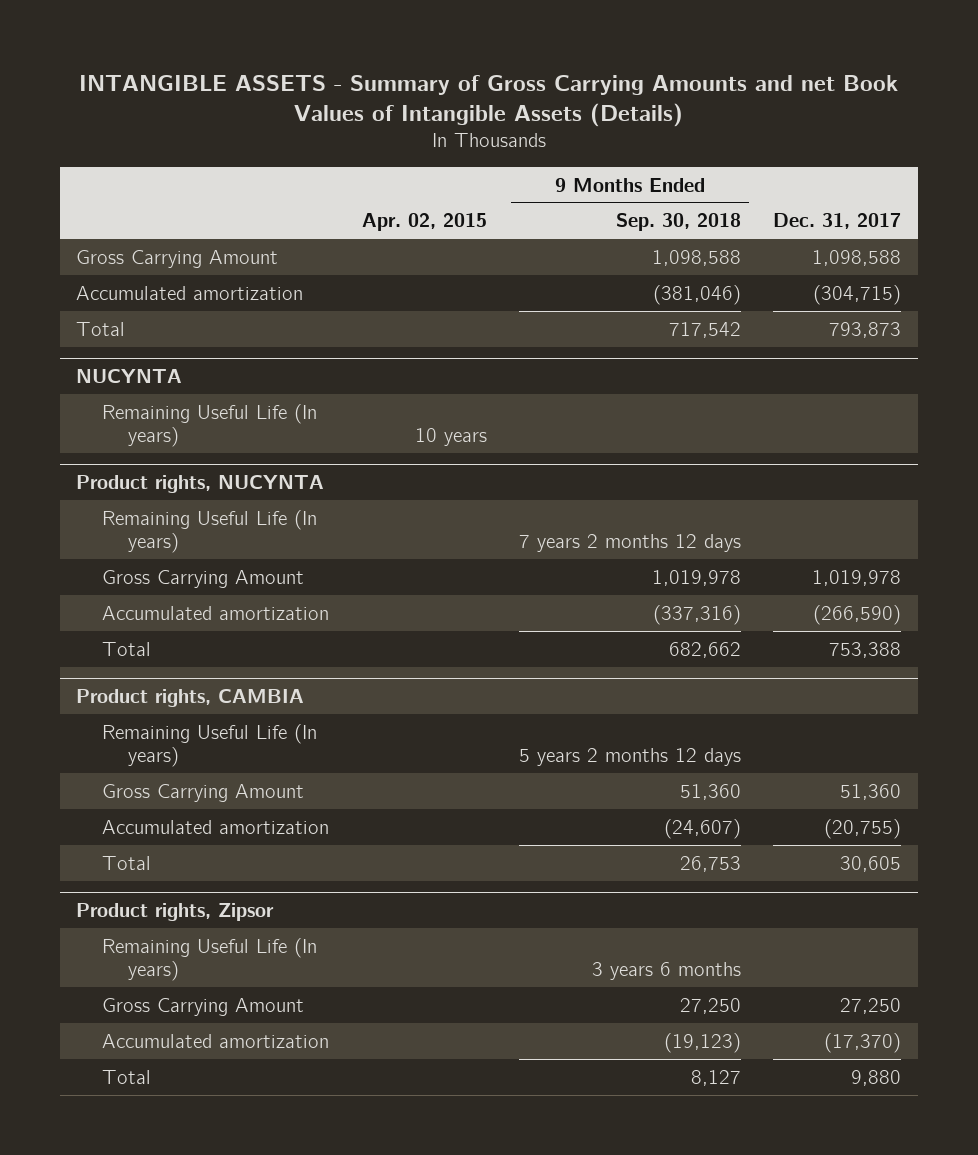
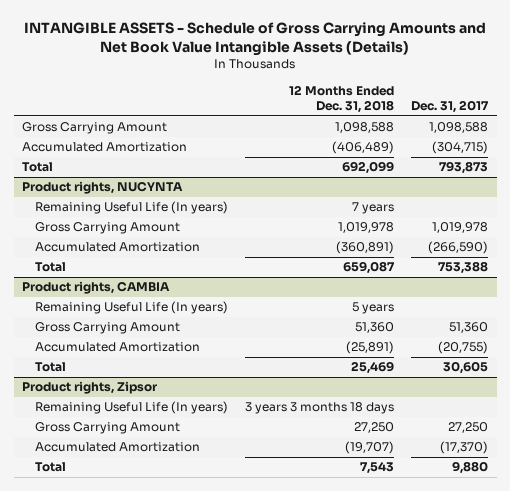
- INTANGIBLE ASSETS - Summary of Gross Carrying Amounts and net Book Values of Intangible Assets (Details)
+ INTANGIBLE ASSETS - Schedule of Gross Carrying Amounts and Net Book Value Intangible Assets (Details)
- | Apr. 02, 2015 | 9 Months Ended Sep. 30, 2018 | Dec. 31, 2017
+ | 12 Months Ended Dec. 31, 2018 | Dec. 31, 2017
- Accumulated amortization | | (381,046) | (304,715)
+ Accumulated Amortization | (406,489) | (304,715)
- NUCYNTA
- Remaining Useful Life (In years) | 10 years | |
@ Product rights, NUCYNTA
- Accumulated amortization | | (337,316) | (266,590)
+ Accumulated Amortization | (360,891) | (266,590)
@ Product rights, CAMBIA
- Accumulated amortization | | (24,607) | (20,755)
+ Accumulated Amortization | (25,891) | (20,755)
@ Product rights, Zipsor
- Accumulated amortization | | (19,123) | (17,370)
+ Accumulated Amortization | (19,707) | (17,370)

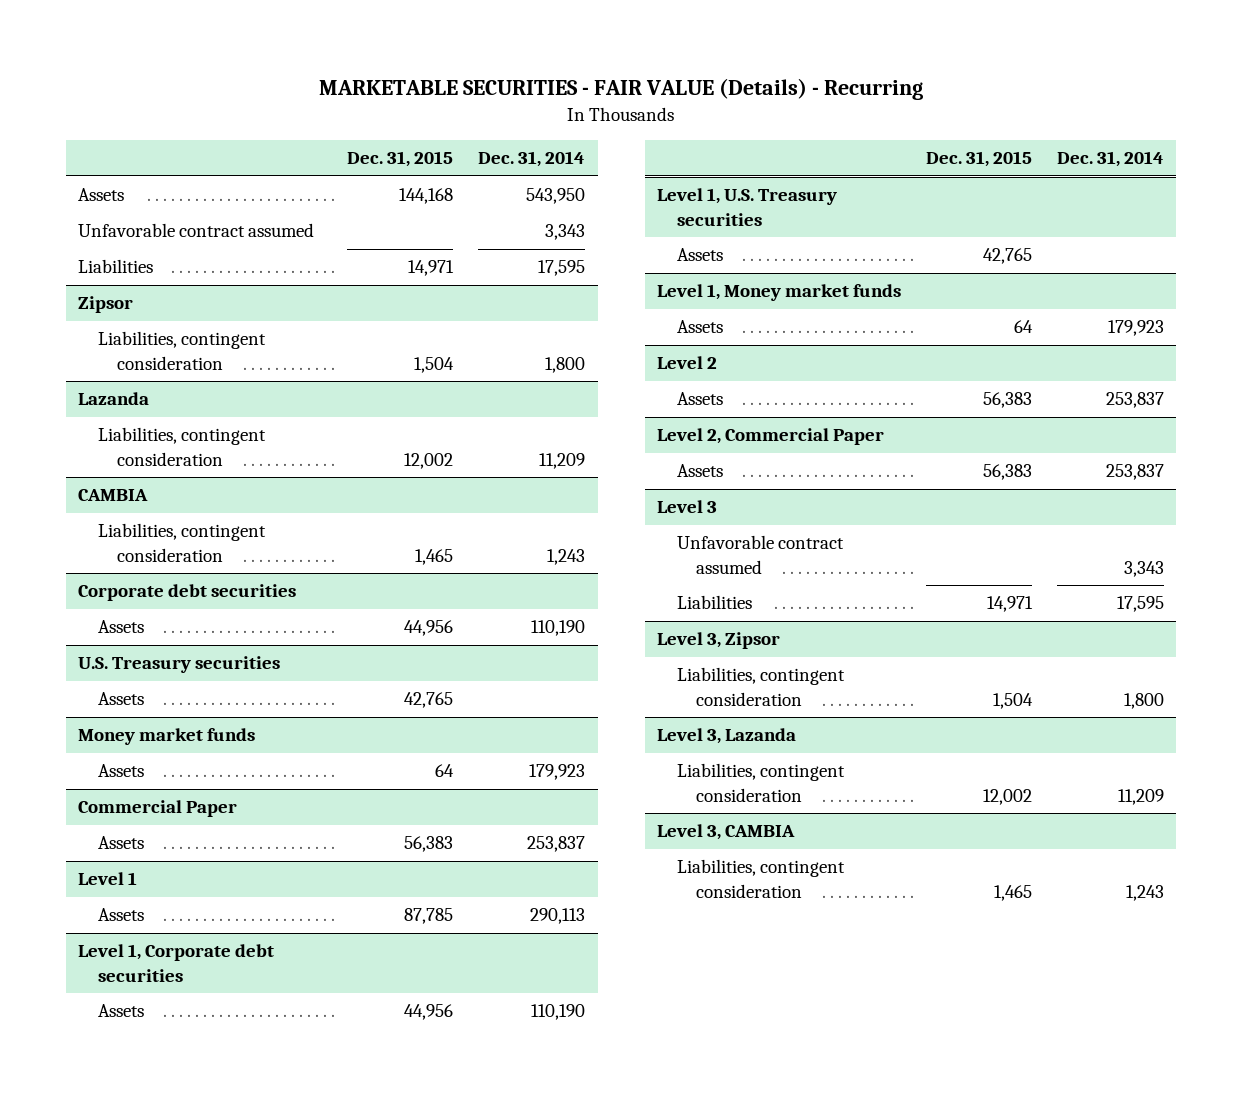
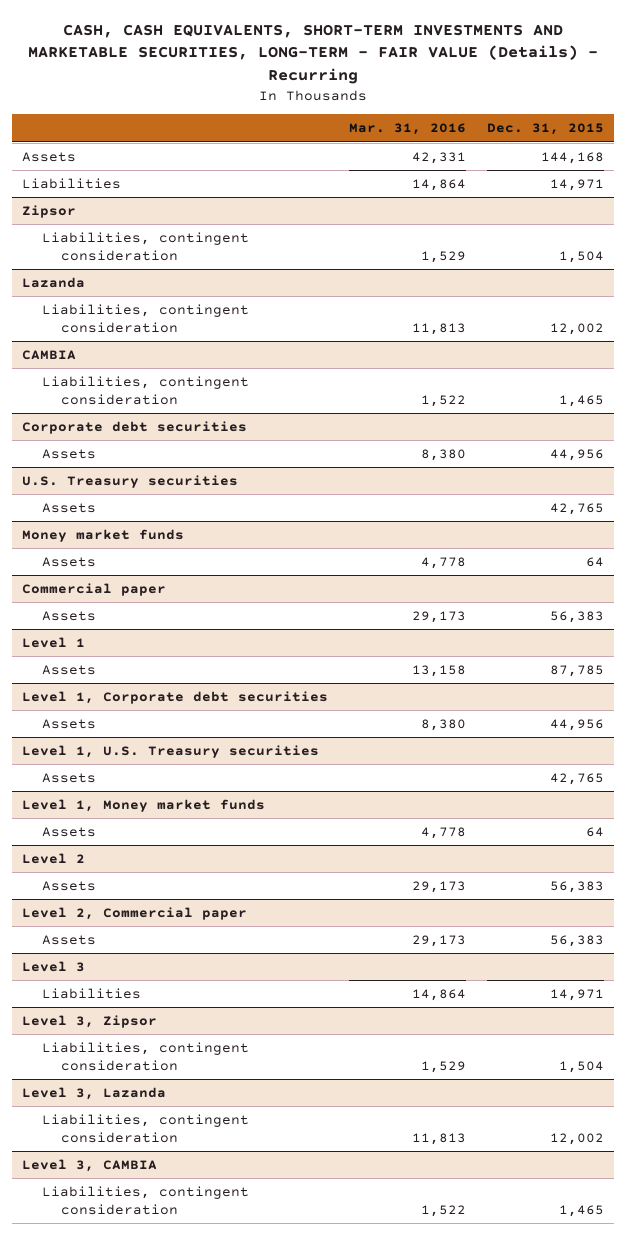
- MARKETABLE SECURITIES - FAIR VALUE (Details) - Recurring
+ CASH, CASH EQUIVALENTS, SHORT-TERM INVESTMENTS AND MARKETABLE SECURITIES, LONG-TERM - FAIR VALUE (Details) - Recurring
- | Dec. 31, 2015 | Dec. 31, 2014
+ | Mar. 31, 2016 | Dec. 31, 2015
- Unfavorable contract assumed | | 3,343
- Commercial Paper
+ Commercial paper
- Level 2, Commercial Paper
+ Level 2, Commercial paper
@ Level 3
- Unfavorable contract assumed | | 3,343

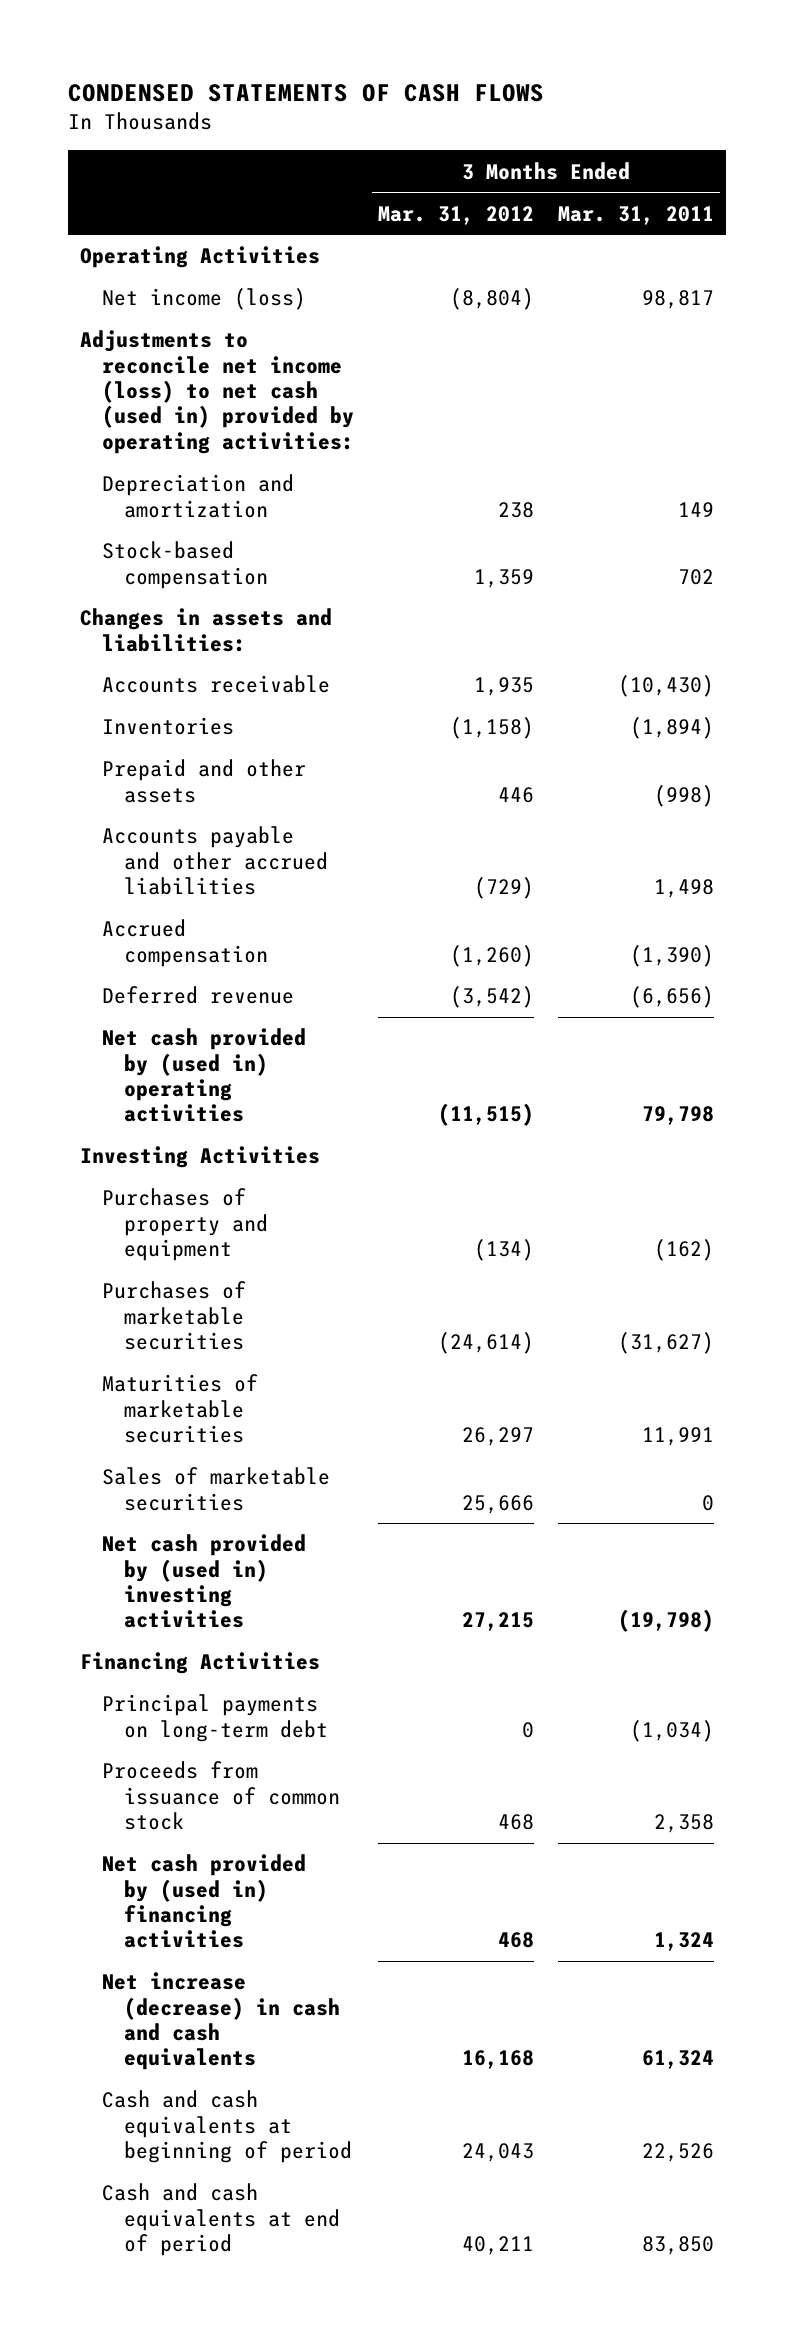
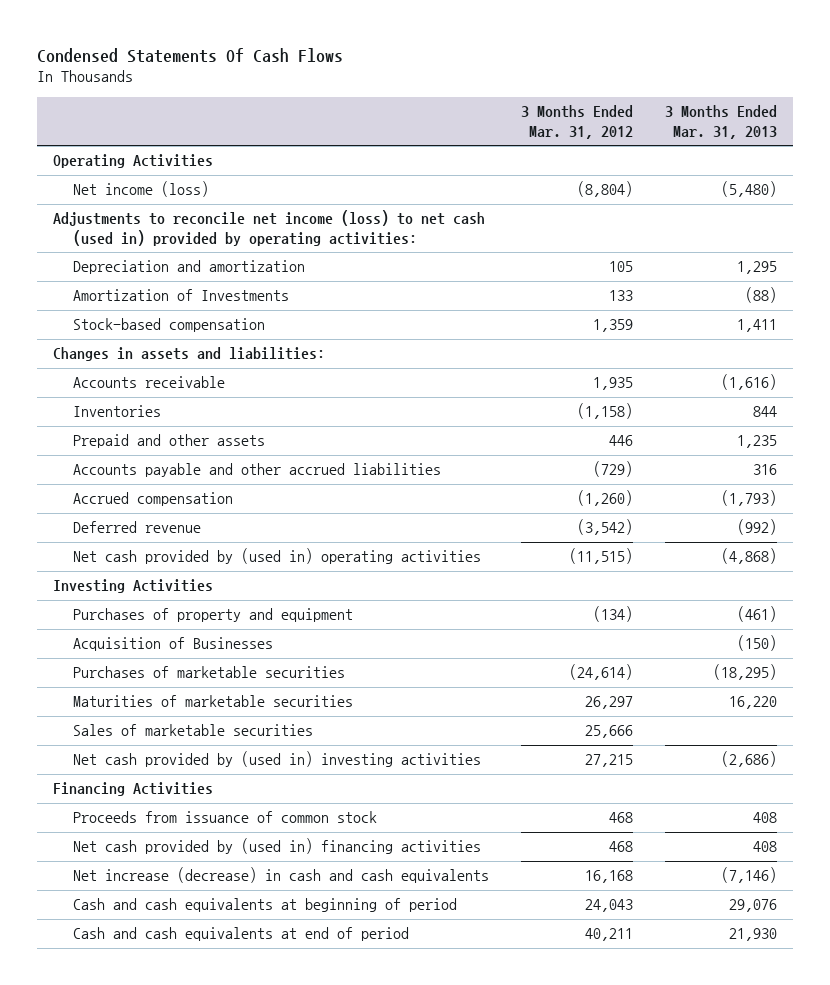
- CONDENSED STATEMENTS OF CASH FLOWS
+ Condensed Statements Of Cash Flows
- | 3 Months Ended Mar. 31, 2012 | 3 Months Ended Mar. 31, 2011
+ | 3 Months Ended Mar. 31, 2012 | 3 Months Ended Mar. 31, 2013
- Depreciation and amortization | 238 | 149
+ Depreciation and amortization | 105 | 1,295
+ Amortization of Investments | 133 | (88)
+ Acquisition of Businesses | | (150)
- Principal payments on long-term debt | 0 | (1,034)

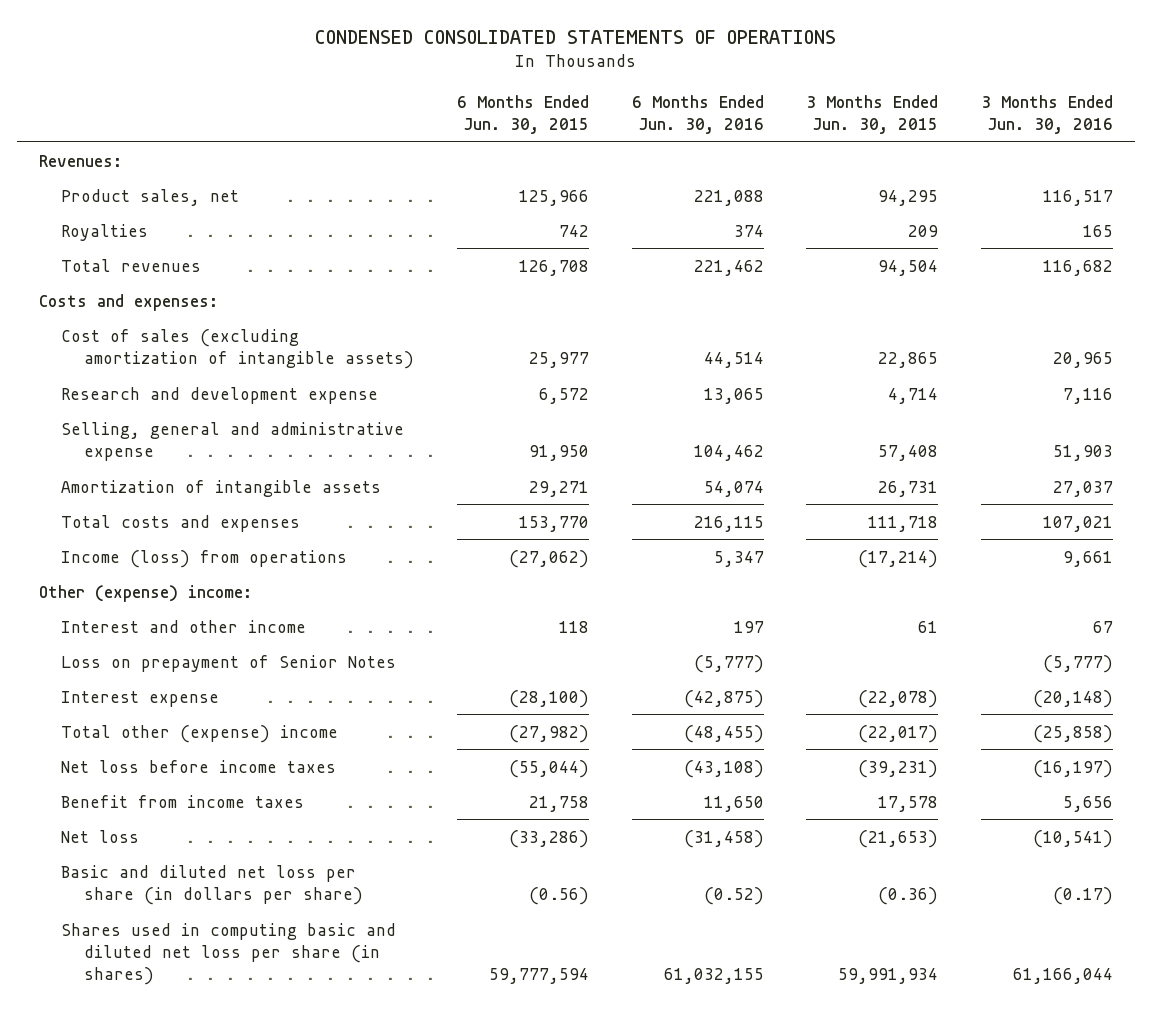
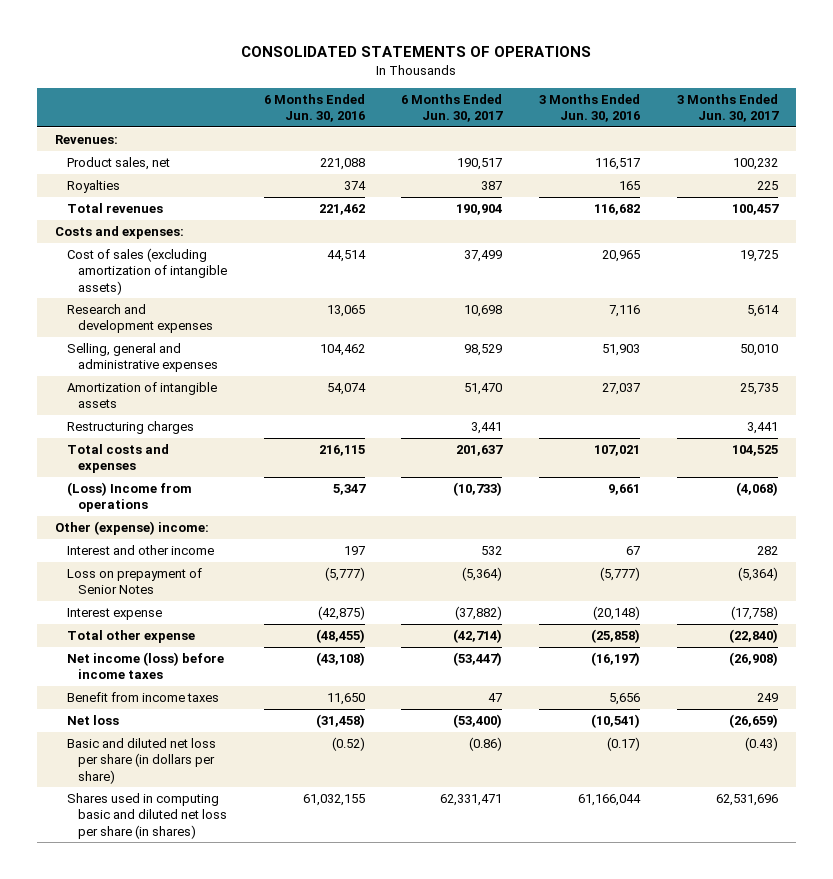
- CONDENSED CONSOLIDATED STATEMENTS OF OPERATIONS
+ CONSOLIDATED STATEMENTS OF OPERATIONS
- | 6 Months Ended Jun. 30, 2015 | 6 Months Ended Jun. 30, 2016 | 3 Months Ended Jun. 30, 2015 | 3 Months Ended Jun. 30, 2016
+ | 6 Months Ended Jun. 30, 2016 | 6 Months Ended Jun. 30, 2017 | 3 Months Ended Jun. 30, 2016 | 3 Months Ended Jun. 30, 2017
- Research and development expense | 6,572 | 13,065 | 4,714 | 7,116
- Selling, general and administrative expense | 91,950 | 104,462 | 57,408 | 51,903
+ Research and development expenses | 13,065 | 10,698 | 7,116 | 5,614
+ Selling, general and administrative expenses | 104,462 | 98,529 | 51,903 | 50,010
+ Restructuring charges | | 3,441 | | 3,441
- Income (loss) from operations | (27,062) | 5,347 | (17,214) | 9,661
+ (Loss) Income from operations | 5,347 | (10,733) | 9,661 | (4,068)
- Total other (expense) income | (27,982) | (48,455) | (22,017) | (25,858)
- Net loss before income taxes | (55,044) | (43,108) | (39,231) | (16,197)
+ Total other expense | (48,455) | (42,714) | (25,858) | (22,840)
+ Net income (loss) before income taxes | (43,108) | (53,447) | (16,197) | (26,908)

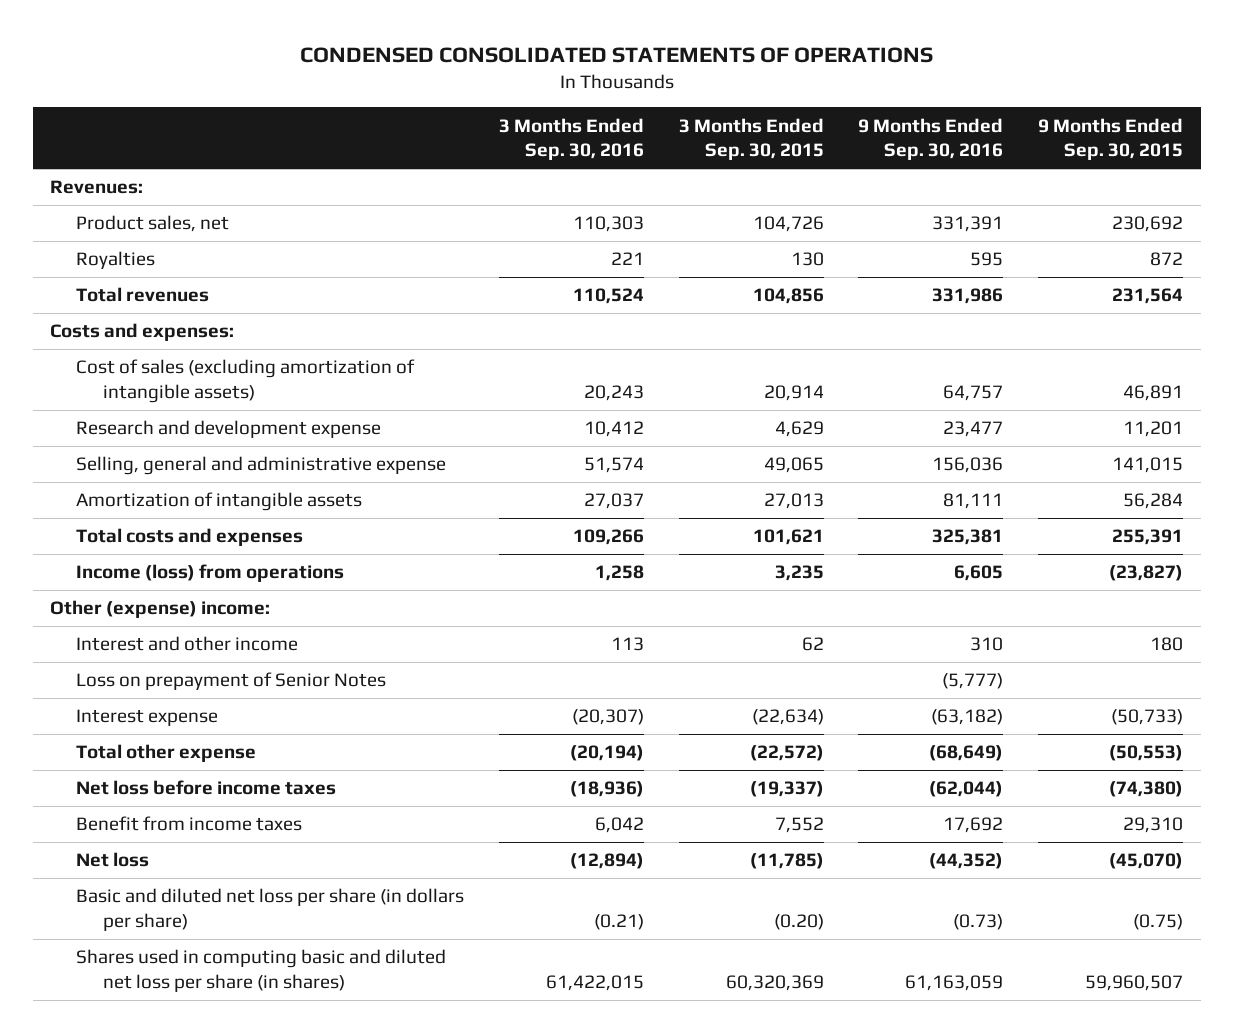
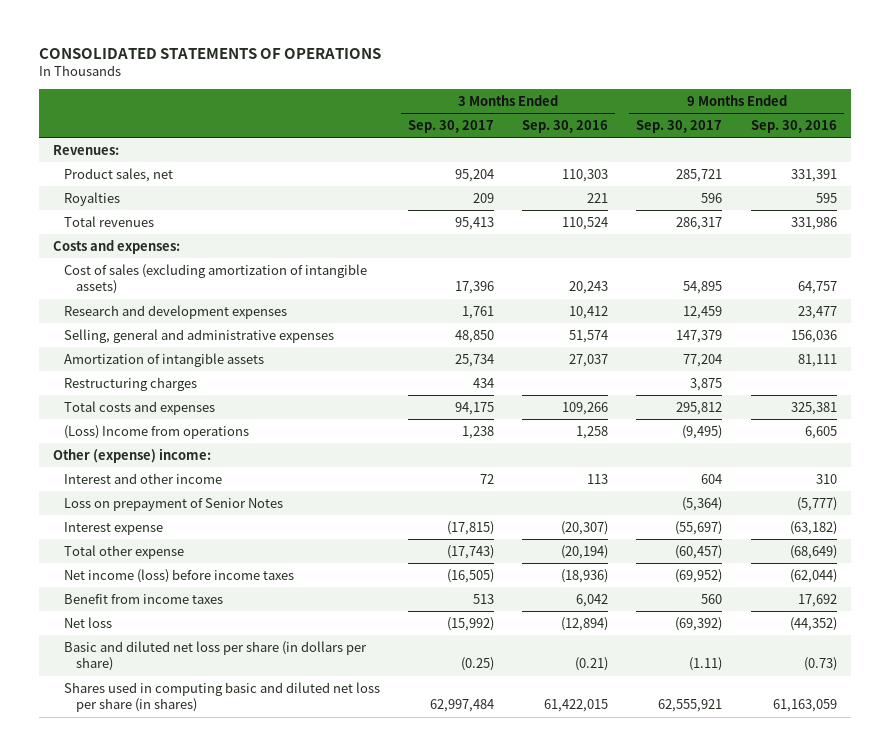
- CONDENSED CONSOLIDATED STATEMENTS OF OPERATIONS
+ CONSOLIDATED STATEMENTS OF OPERATIONS
- | 3 Months Ended Sep. 30, 2016 | 3 Months Ended Sep. 30, 2015 | 9 Months Ended Sep. 30, 2016 | 9 Months Ended Sep. 30, 2015
+ | 3 Months Ended Sep. 30, 2017 | 3 Months Ended Sep. 30, 2016 | 9 Months Ended Sep. 30, 2017 | 9 Months Ended Sep. 30, 2016
- Research and development expense | 10,412 | 4,629 | 23,477 | 11,201
- Selling, general and administrative expense | 51,574 | 49,065 | 156,036 | 141,015
+ Research and development expenses | 1,761 | 10,412 | 12,459 | 23,477
+ Selling, general and administrative expenses | 48,850 | 51,574 | 147,379 | 156,036
+ Restructuring charges | 434 | | 3,875 |
- Income (loss) from operations | 1,258 | 3,235 | 6,605 | (23,827)
+ (Loss) Income from operations | 1,238 | 1,258 | (9,495) | 6,605
- Net loss before income taxes | (18,936) | (19,337) | (62,044) | (74,380)
+ Net income (loss) before income taxes | (16,505) | (18,936) | (69,952) | (62,044)

